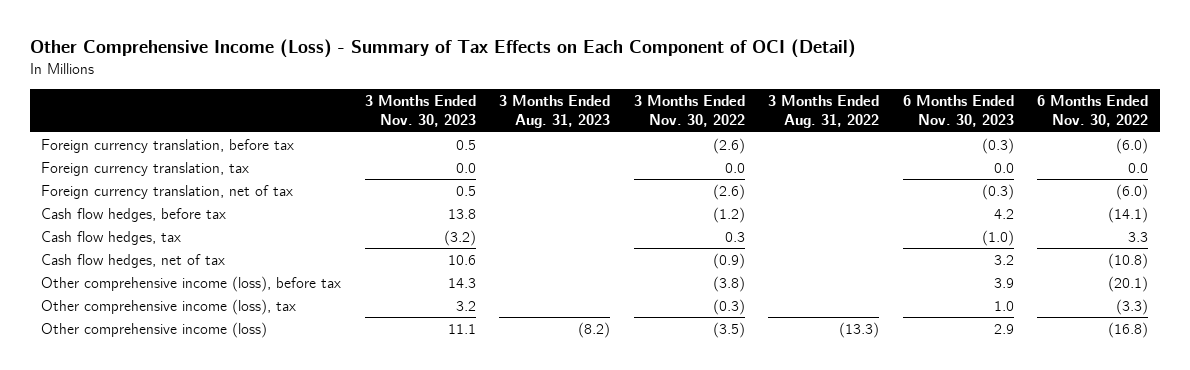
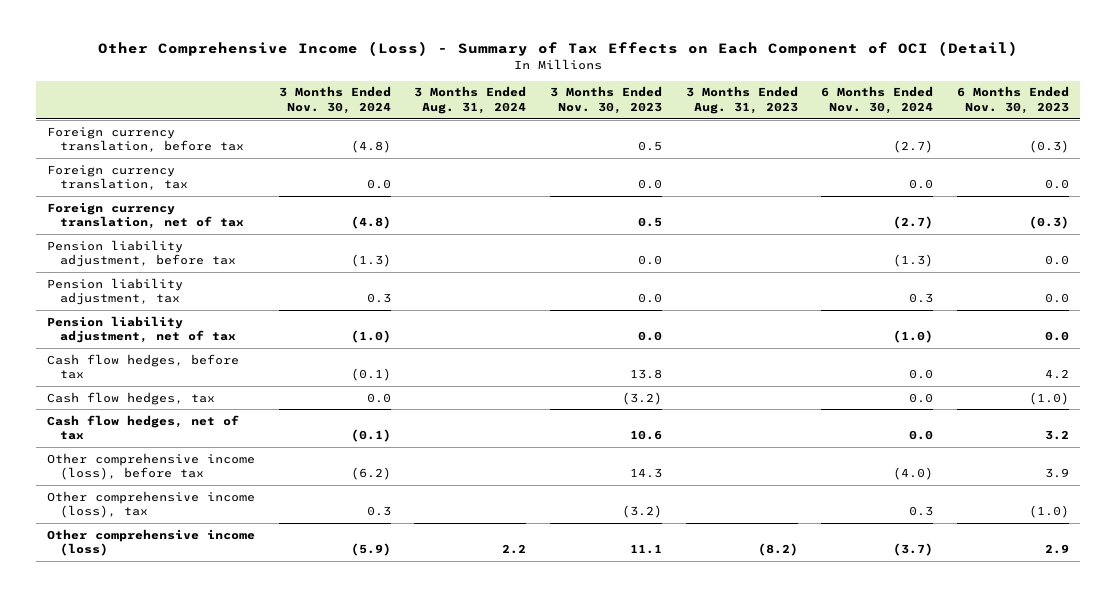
- | 3 Months Ended Nov. 30, 2023 | 3 Months Ended Aug. 31, 2023 | 3 Months Ended Nov. 30, 2022 | 3 Months Ended Aug. 31, 2022 | 6 Months Ended Nov. 30, 2023 | 6 Months Ended Nov. 30, 2022
+ | 3 Months Ended Nov. 30, 2024 | 3 Months Ended Aug. 31, 2024 | 3 Months Ended Nov. 30, 2023 | 3 Months Ended Aug. 31, 2023 | 6 Months Ended Nov. 30, 2024 | 6 Months Ended Nov. 30, 2023
+ Pension liability adjustment, before tax | (1.3) | | 0.0 | | (1.3) | 0.0
+ Pension liability adjustment, tax | 0.3 | | 0.0 | | 0.3 | 0.0
+ Pension liability adjustment, net of tax | (1.0) | | 0.0 | | (1.0) | 0.0
- Other comprehensive income (loss), tax | 3.2 | | (0.3) | | 1.0 | (3.3)
+ Other comprehensive income (loss), tax | 0.3 | | (3.2) | | 0.3 | (1.0)

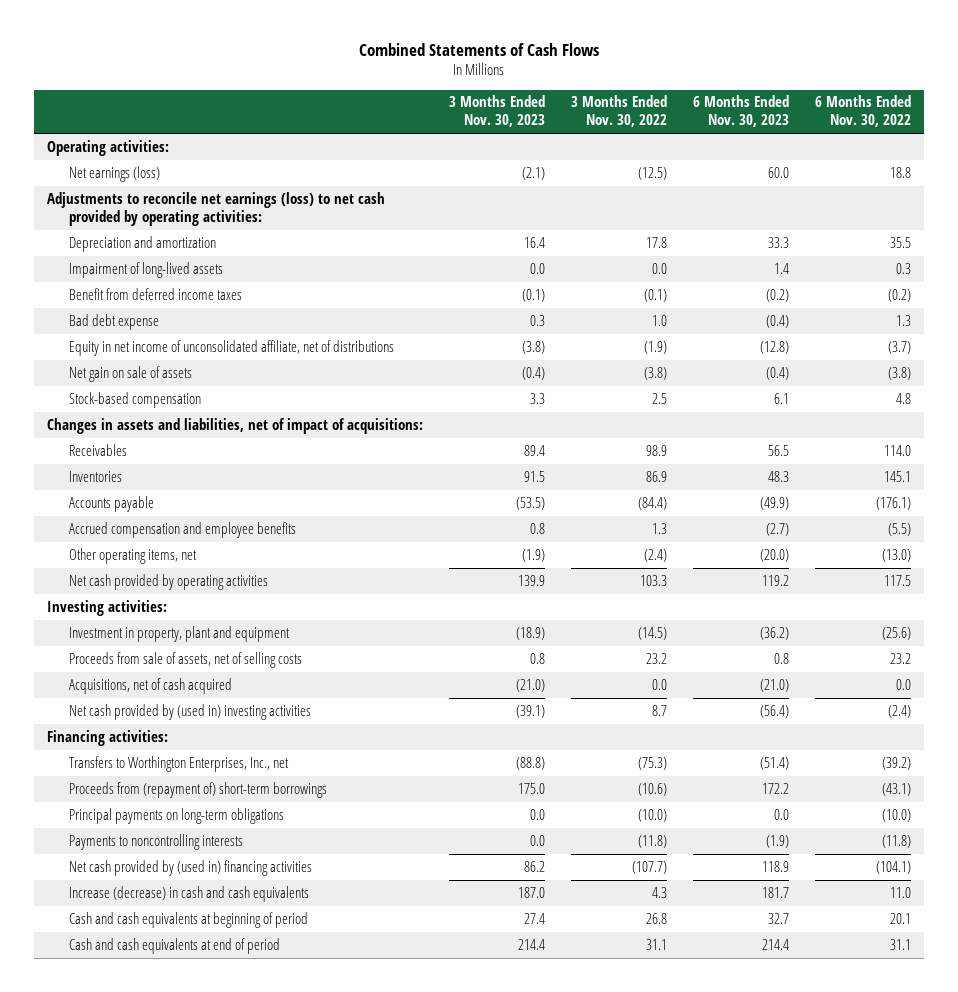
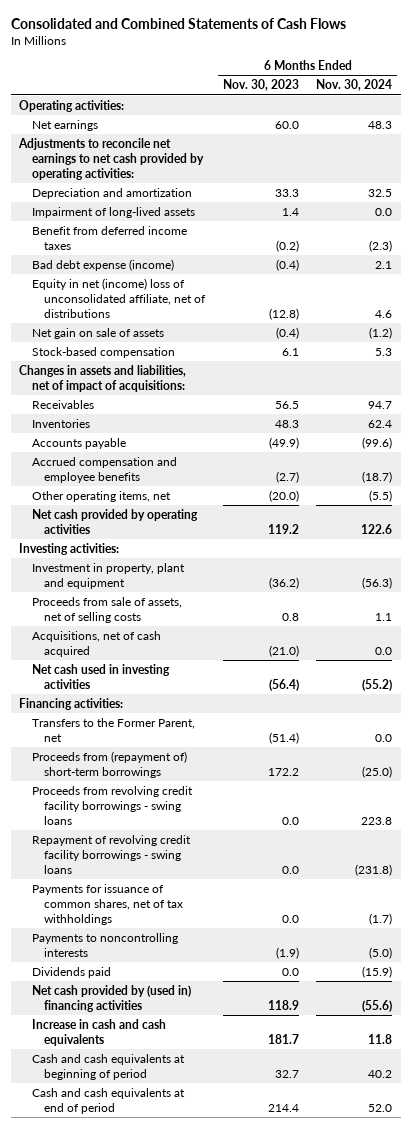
- Combined Statements of Cash Flows
+ Consolidated and Combined Statements of Cash Flows
- | 3 Months Ended Nov. 30, 2023 | 3 Months Ended Nov. 30, 2022 | 6 Months Ended Nov. 30, 2023 | 6 Months Ended Nov. 30, 2022
+ | 6 Months Ended Nov. 30, 2023 | 6 Months Ended Nov. 30, 2024
- Net earnings (loss) | (2.1) | (12.5) | 60.0 | 18.8
- Adjustments to reconcile net earnings (loss) to net cash provided by operating activities:
+ Net earnings | 60.0 | 48.3
+ Adjustments to reconcile net earnings to net cash provided by operating activities:
- Bad debt expense | 0.3 | 1.0 | (0.4) | 1.3
- Equity in net income of unconsolidated affiliate, net of distributions | (3.8) | (1.9) | (12.8) | (3.7)
+ Bad debt expense (income) | (0.4) | 2.1
+ Equity in net (income) loss of unconsolidated affiliate, net of distributions | (12.8) | 4.6
- Net cash provided by (used in) investing activities | (39.1) | 8.7 | (56.4) | (2.4)
+ Net cash used in investing activities | (56.4) | (55.2)
- Transfers to Worthington Enterprises, Inc., net | (88.8) | (75.3) | (51.4) | (39.2)
+ Transfers to the Former Parent, net | (51.4) | 0.0
- Principal payments on long-term obligations | 0.0 | (10.0) | 0.0 | (10.0)
+ Proceeds from revolving credit facility borrowings - swing loans | 0.0 | 223.8
+ Repayment of revolving credit facility borrowings - swing loans | 0.0 | (231.8)
+ Payments for issuance of common shares, net of tax withholdings | 0.0 | (1.7)
+ Dividends paid | 0.0 | (15.9)
- Increase (decrease) in cash and cash equivalents | 187.0 | 4.3 | 181.7 | 11.0
+ Increase in cash and cash equivalents | 181.7 | 11.8

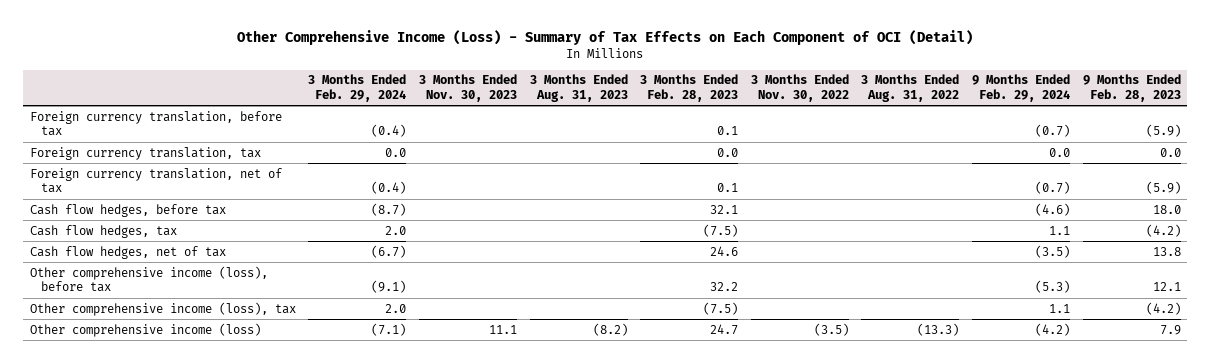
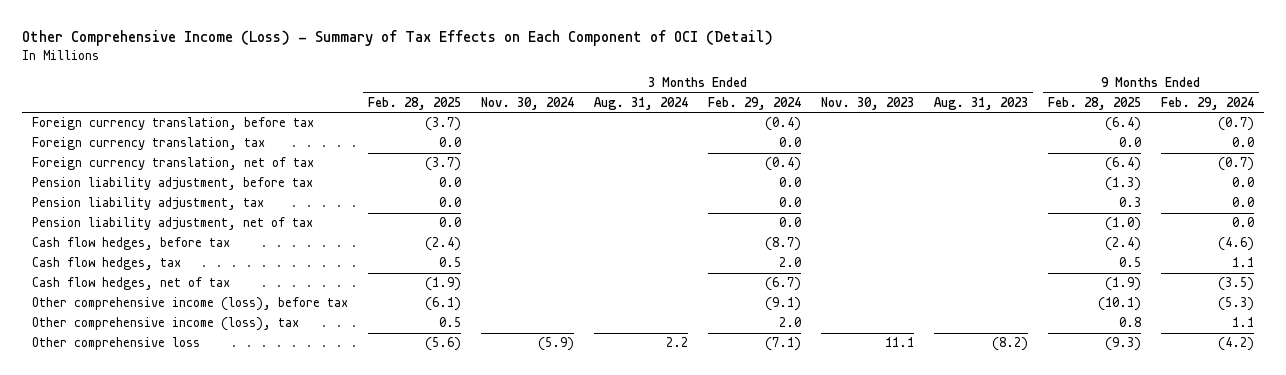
- | 3 Months Ended Feb. 29, 2024 | 3 Months Ended Nov. 30, 2023 | 3 Months Ended Aug. 31, 2023 | 3 Months Ended Feb. 28, 2023 | 3 Months Ended Nov. 30, 2022 | 3 Months Ended Aug. 31, 2022 | 9 Months Ended Feb. 29, 2024 | 9 Months Ended Feb. 28, 2023
+ | 3 Months Ended Feb. 28, 2025 | 3 Months Ended Nov. 30, 2024 | 3 Months Ended Aug. 31, 2024 | 3 Months Ended Feb. 29, 2024 | 3 Months Ended Nov. 30, 2023 | 3 Months Ended Aug. 31, 2023 | 9 Months Ended Feb. 28, 2025 | 9 Months Ended Feb. 29, 2024
+ Pension liability adjustment, before tax | 0.0 | | | 0.0 | | | (1.3) | 0.0
+ Pension liability adjustment, tax | 0.0 | | | 0.0 | | | 0.3 | 0.0
+ Pension liability adjustment, net of tax | 0.0 | | | 0.0 | | | (1.0) | 0.0
- Other comprehensive income (loss) | (7.1) | 11.1 | (8.2) | 24.7 | (3.5) | (13.3) | (4.2) | 7.9
+ Other comprehensive loss | (5.6) | (5.9) | 2.2 | (7.1) | 11.1 | (8.2) | (9.3) | (4.2)

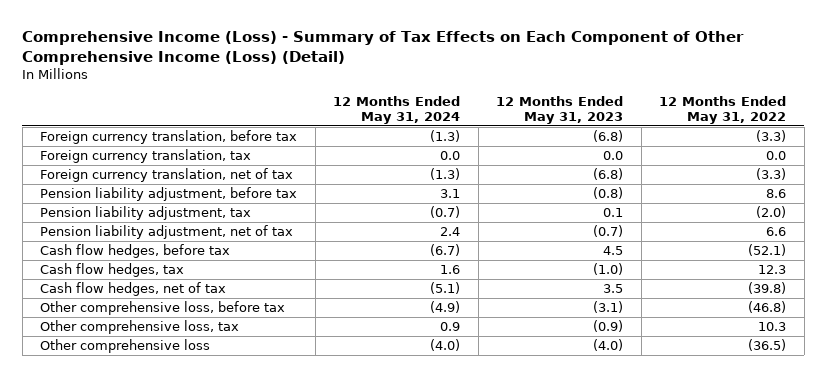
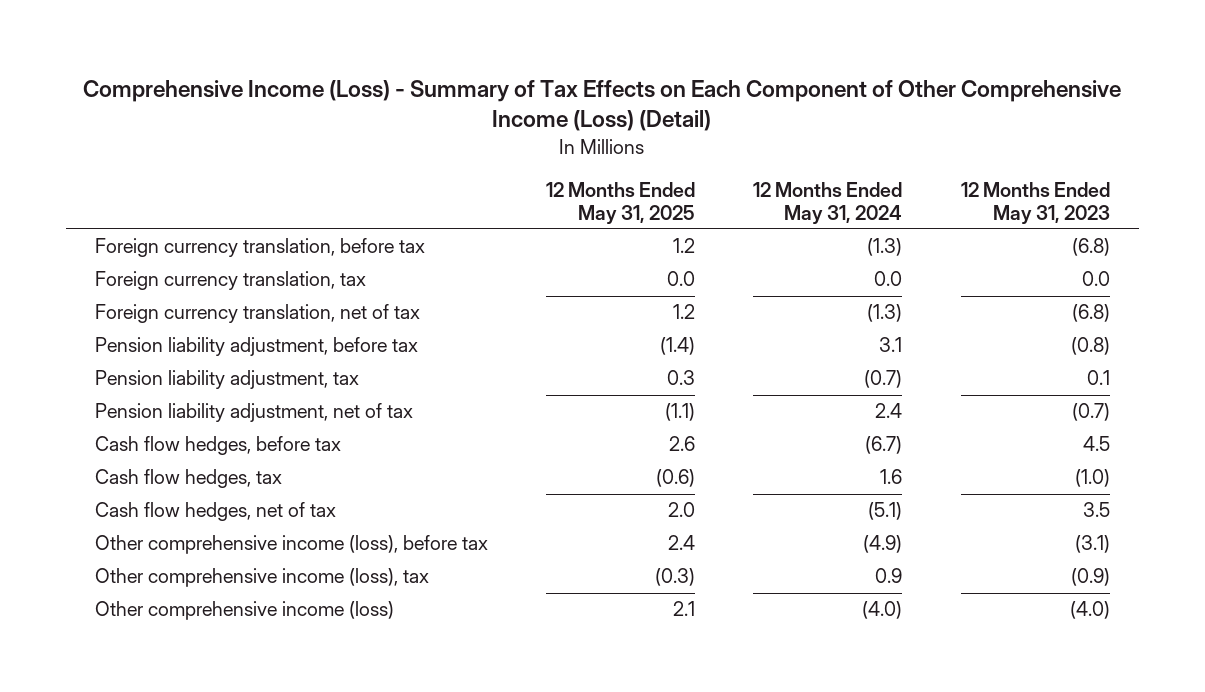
- | 12 Months Ended May 31, 2024 | 12 Months Ended May 31, 2023 | 12 Months Ended May 31, 2022
+ | 12 Months Ended May 31, 2025 | 12 Months Ended May 31, 2024 | 12 Months Ended May 31, 2023
- Other comprehensive loss, before tax | (4.9) | (3.1) | (46.8)
- Other comprehensive loss, tax | 0.9 | (0.9) | 10.3
- Other comprehensive loss | (4.0) | (4.0) | (36.5)
+ Other comprehensive income (loss), before tax | 2.4 | (4.9) | (3.1)
+ Other comprehensive income (loss), tax | (0.3) | 0.9 | (0.9)
+ Other comprehensive income (loss) | 2.1 | (4.0) | (4.0)

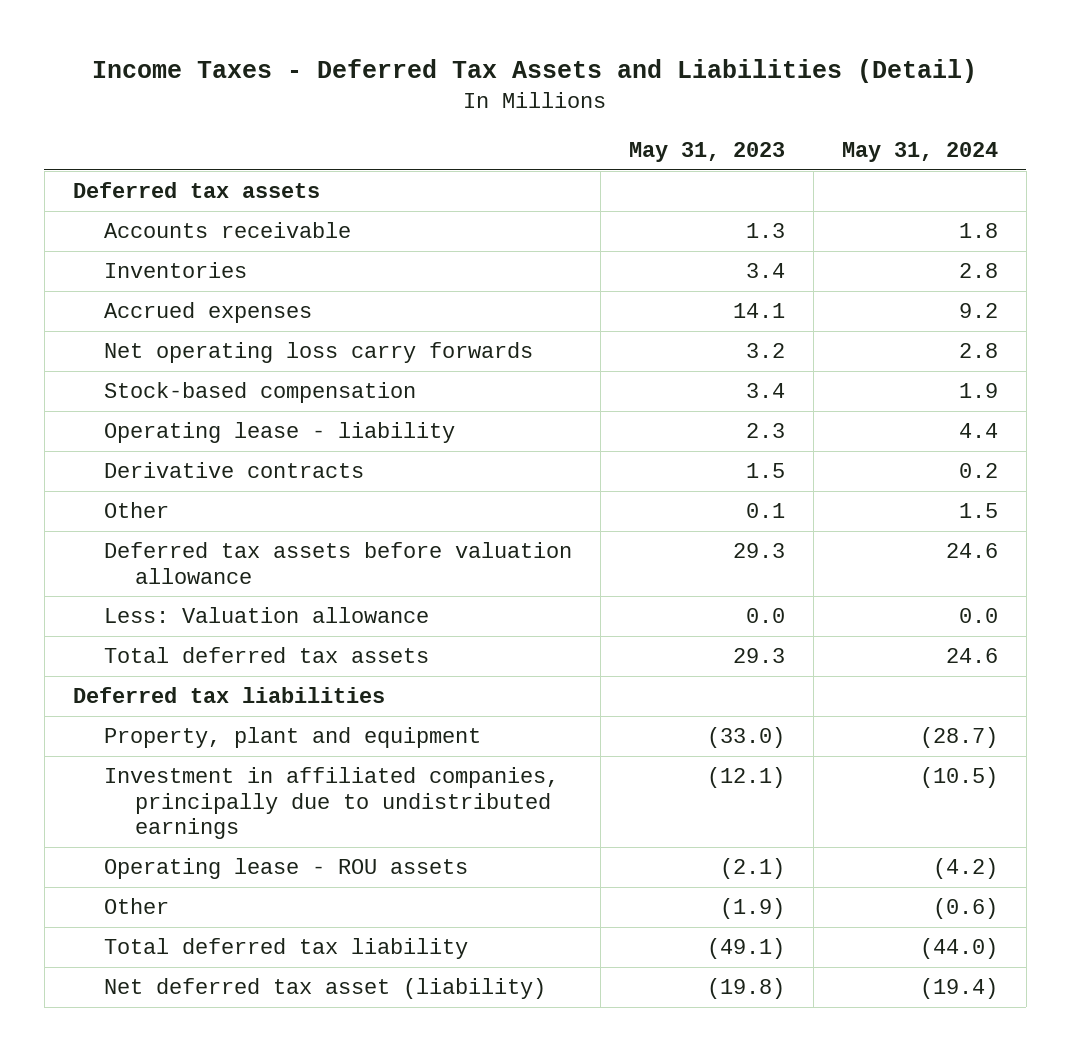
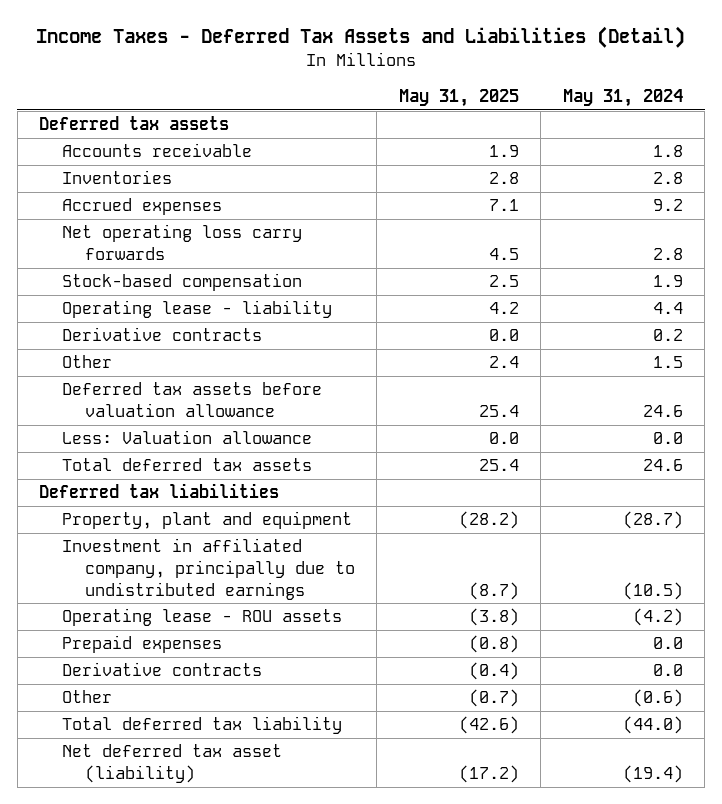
- | May 31, 2023 | May 31, 2024
+ | May 31, 2025 | May 31, 2024
- Investment in affiliated companies, principally due to undistributed earnings | (12.1) | (10.5)
+ Investment in affiliated company, principally due to undistributed earnings | (8.7) | (10.5)
+ Prepaid expenses | (0.8) | 0.0
+ Derivative contracts | (0.4) | 0.0

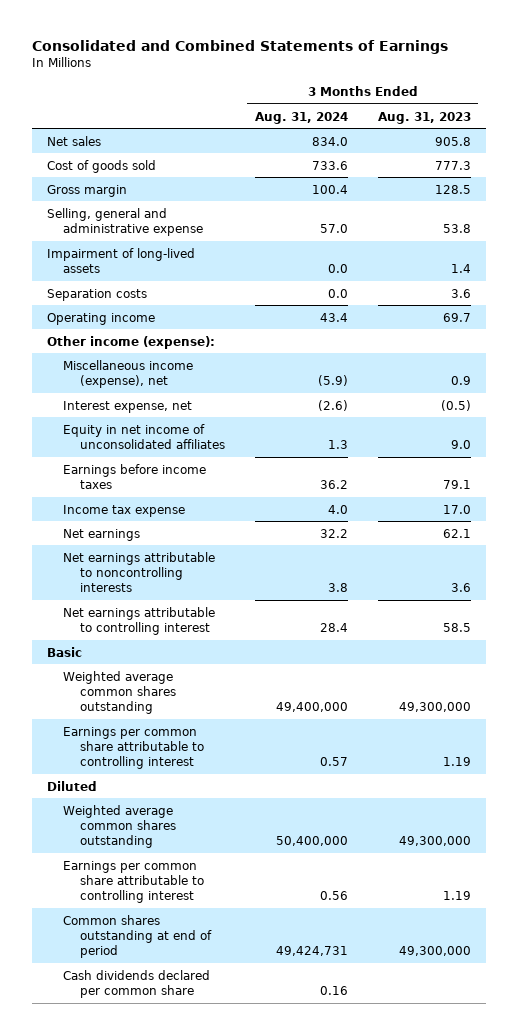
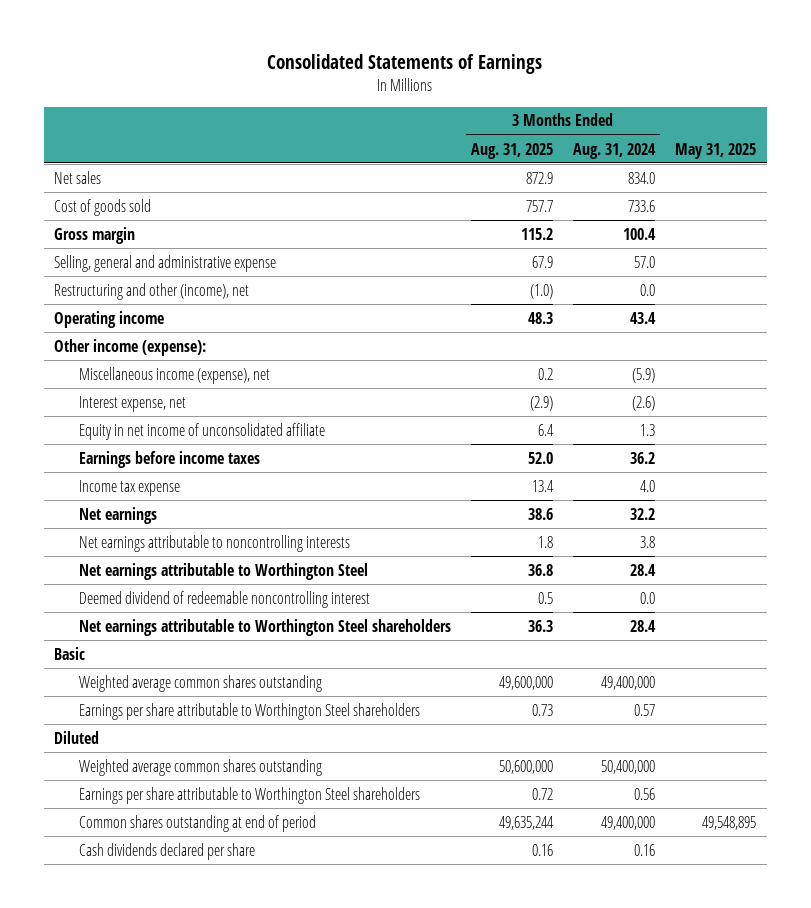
- Consolidated and Combined Statements of Earnings
+ Consolidated Statements of Earnings
- | 3 Months Ended Aug. 31, 2024 | 3 Months Ended Aug. 31, 2023
+ | 3 Months Ended Aug. 31, 2025 | 3 Months Ended Aug. 31, 2024 | May 31, 2025
- Impairment of long-lived assets | 0.0 | 1.4
- Separation costs | 0.0 | 3.6
+ Restructuring and other (income), net | (1.0) | 0.0 |
- Equity in net income of unconsolidated affiliates | 1.3 | 9.0
+ Equity in net income of unconsolidated affiliate | 6.4 | 1.3 |
- Net earnings attributable to controlling interest | 28.4 | 58.5
+ Net earnings attributable to Worthington Steel | 36.8 | 28.4 |
+ Deemed dividend of redeemable noncontrolling interest | 0.5 | 0.0 |
+ Net earnings attributable to Worthington Steel shareholders | 36.3 | 28.4 |
- Earnings per common share attributable to controlling interest | 0.57 | 1.19
+ Earnings per share attributable to Worthington Steel shareholders | 0.73 | 0.57 |
- Earnings per common share attributable to controlling interest | 0.56 | 1.19
- Common shares outstanding at end of period | 49,424,731 | 49,300,000
- Cash dividends declared per common share | 0.16 |
+ Earnings per share attributable to Worthington Steel shareholders | 0.72 | 0.56 |
+ Common shares outstanding at end of period | 49,635,244 | 49,400,000 | 49,548,895
+ Cash dividends declared per share | 0.16 | 0.16 |

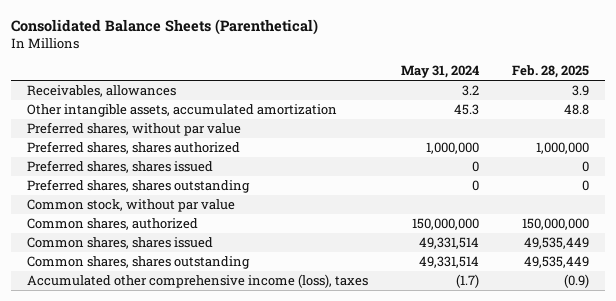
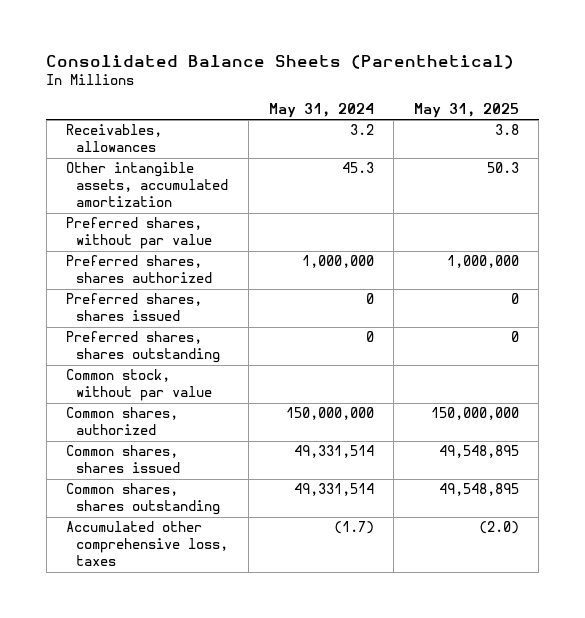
- | May 31, 2024 | Feb. 28, 2025
+ | May 31, 2024 | May 31, 2025
- Accumulated other comprehensive income (loss), taxes | (1.7) | (0.9)
+ Accumulated other comprehensive loss, taxes | (1.7) | (2.0)

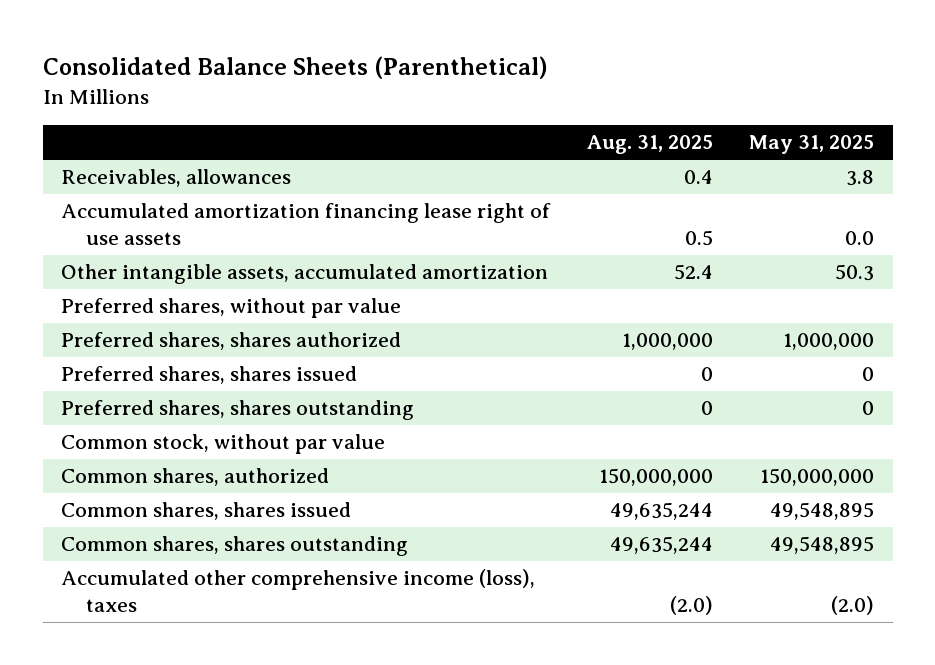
- | May 31, 2024 | May 31, 2025
+ | Aug. 31, 2025 | May 31, 2025
+ Accumulated amortization financing lease right of use assets | 0.5 | 0.0
- Accumulated other comprehensive loss, taxes | (1.7) | (2.0)
+ Accumulated other comprehensive income (loss), taxes | (2.0) | (2.0)

